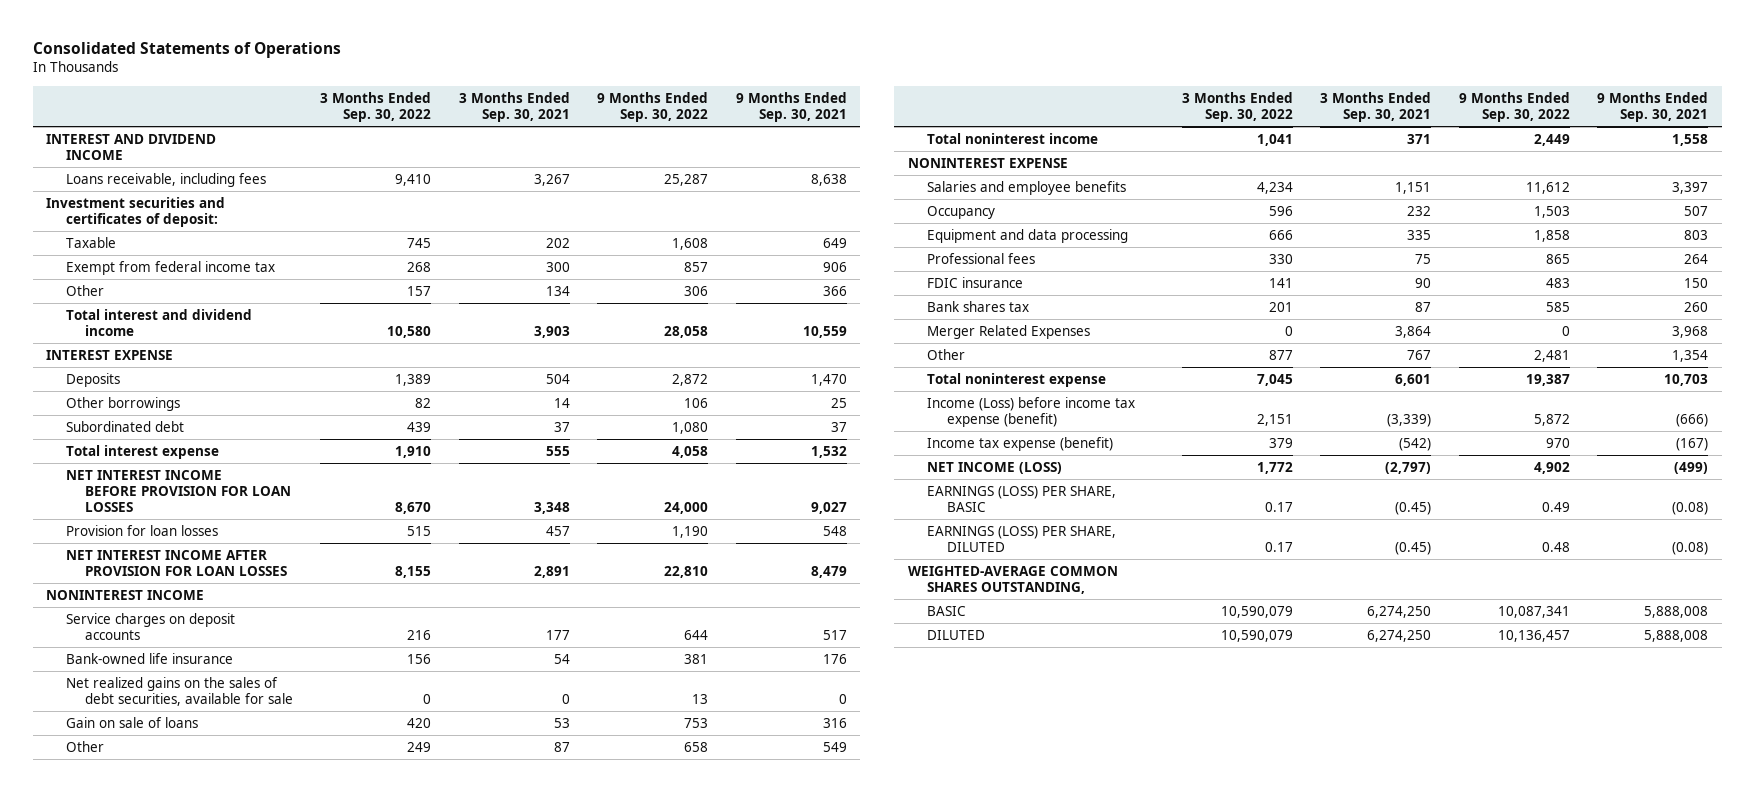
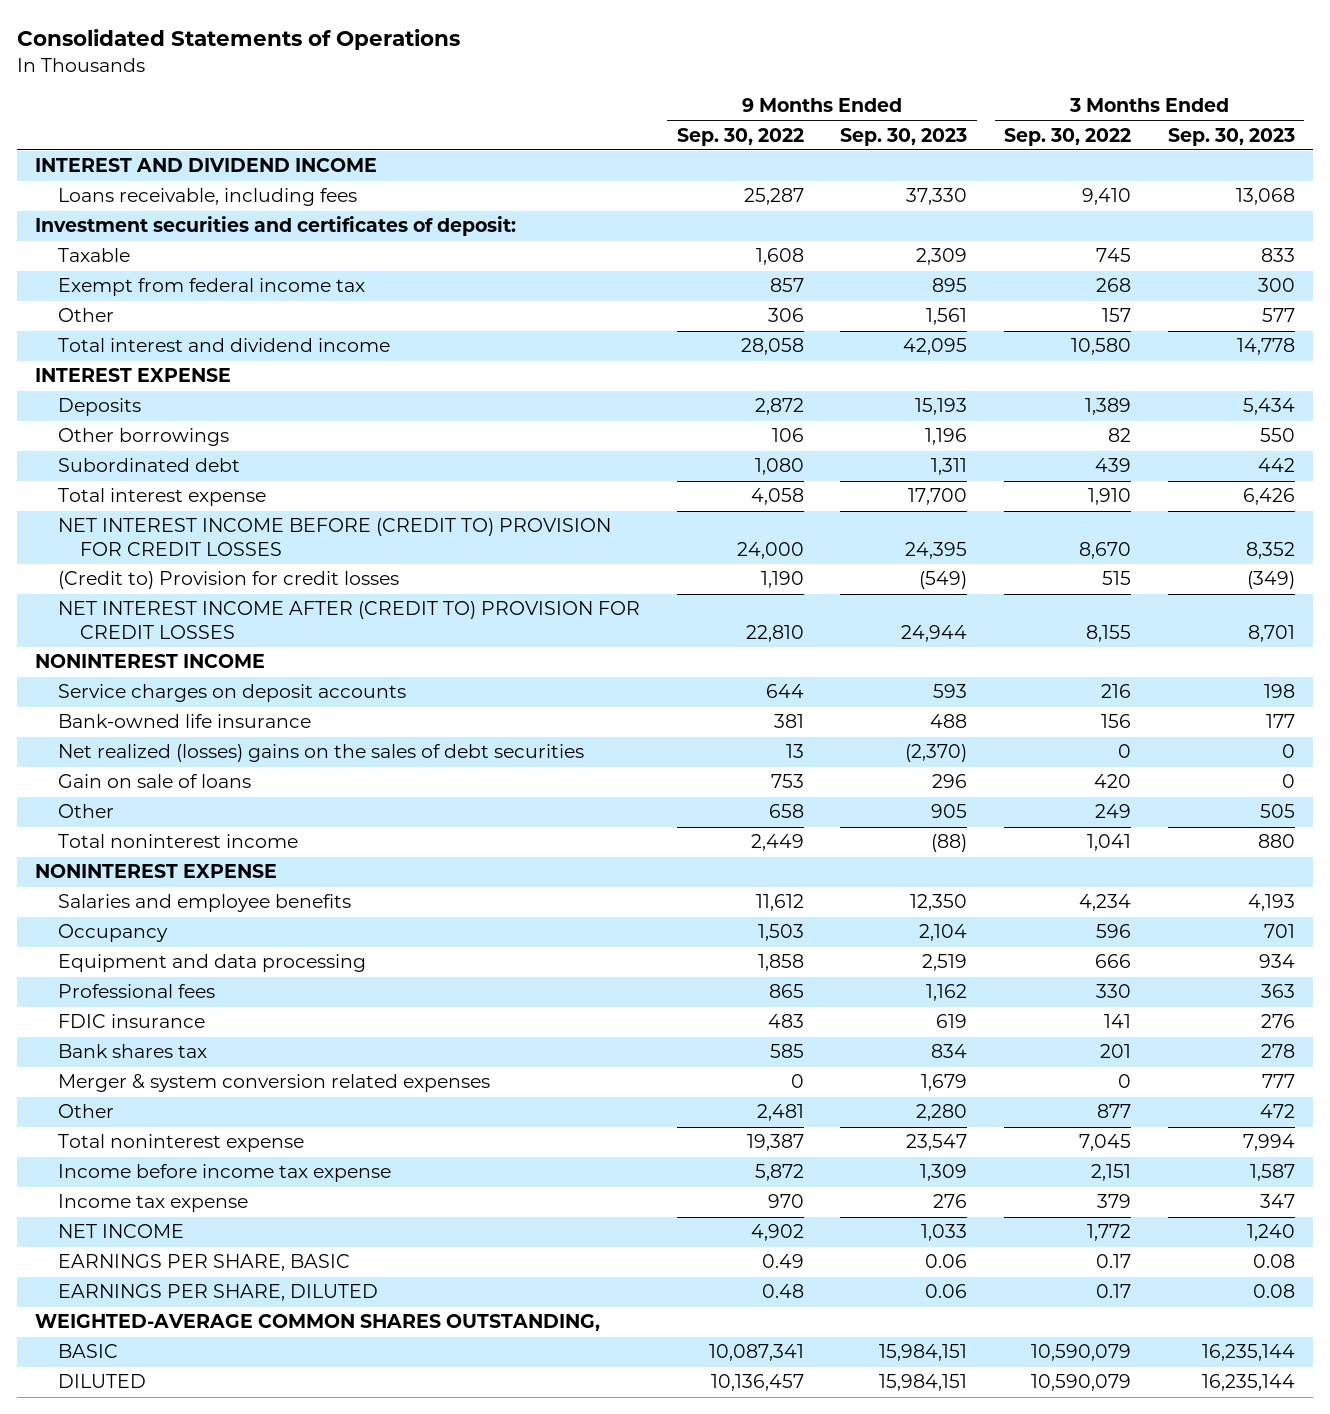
- | 3 Months Ended Sep. 30, 2022 | 3 Months Ended Sep. 30, 2021 | 9 Months Ended Sep. 30, 2022 | 9 Months Ended Sep. 30, 2021
+ | 9 Months Ended Sep. 30, 2022 | 9 Months Ended Sep. 30, 2023 | 3 Months Ended Sep. 30, 2022 | 3 Months Ended Sep. 30, 2023
- NET INTEREST INCOME BEFORE PROVISION FOR LOAN LOSSES | 8,670 | 3,348 | 24,000 | 9,027
- Provision for loan losses | 515 | 457 | 1,190 | 548
- NET INTEREST INCOME AFTER PROVISION FOR LOAN LOSSES | 8,155 | 2,891 | 22,810 | 8,479
+ NET INTEREST INCOME BEFORE (CREDIT TO) PROVISION FOR CREDIT LOSSES | 24,000 | 24,395 | 8,670 | 8,352
+ (Credit to) Provision for credit losses | 1,190 | (549) | 515 | (349)
+ NET INTEREST INCOME AFTER (CREDIT TO) PROVISION FOR CREDIT LOSSES | 22,810 | 24,944 | 8,155 | 8,701
- Net realized gains on the sales of debt securities, available for sale | 0 | 0 | 13 | 0
+ Net realized (losses) gains on the sales of debt securities | 13 | (2,370) | 0 | 0
- Merger Related Expenses | 0 | 3,864 | 0 | 3,968
+ Merger & system conversion related expenses | 0 | 1,679 | 0 | 777
- Income (Loss) before income tax expense (benefit) | 2,151 | (3,339) | 5,872 | (666)
- Income tax expense (benefit) | 379 | (542) | 970 | (167)
- NET INCOME (LOSS) | 1,772 | (2,797) | 4,902 | (499)
- EARNINGS (LOSS) PER SHARE, BASIC | 0.17 | (0.45) | 0.49 | (0.08)
- EARNINGS (LOSS) PER SHARE, DILUTED | 0.17 | (0.45) | 0.48 | (0.08)
+ Income before income tax expense | 5,872 | 1,309 | 2,151 | 1,587
+ Income tax expense | 970 | 276 | 379 | 347
+ NET INCOME | 4,902 | 1,033 | 1,772 | 1,240
+ EARNINGS PER SHARE, BASIC | 0.49 | 0.06 | 0.17 | 0.08
+ EARNINGS PER SHARE, DILUTED | 0.48 | 0.06 | 0.17 | 0.08

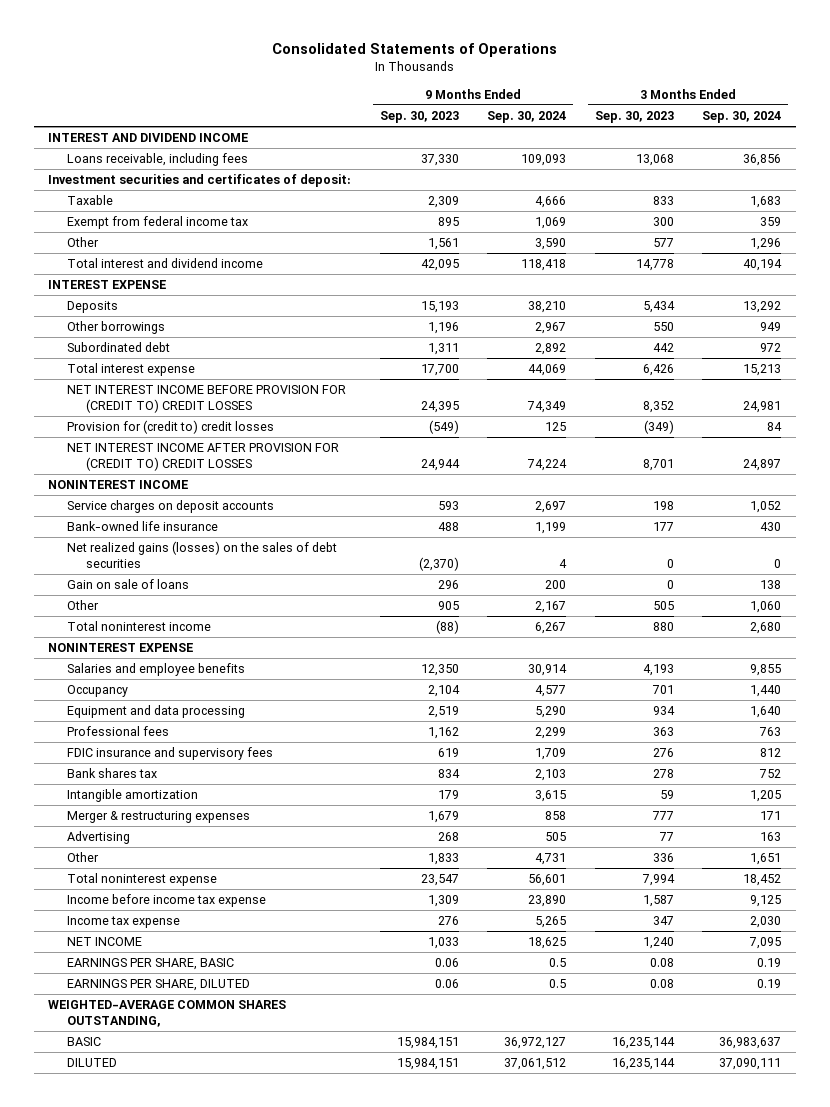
- | 9 Months Ended Sep. 30, 2022 | 9 Months Ended Sep. 30, 2023 | 3 Months Ended Sep. 30, 2022 | 3 Months Ended Sep. 30, 2023
+ | 9 Months Ended Sep. 30, 2023 | 9 Months Ended Sep. 30, 2024 | 3 Months Ended Sep. 30, 2023 | 3 Months Ended Sep. 30, 2024
- NET INTEREST INCOME BEFORE (CREDIT TO) PROVISION FOR CREDIT LOSSES | 24,000 | 24,395 | 8,670 | 8,352
- (Credit to) Provision for credit losses | 1,190 | (549) | 515 | (349)
- NET INTEREST INCOME AFTER (CREDIT TO) PROVISION FOR CREDIT LOSSES | 22,810 | 24,944 | 8,155 | 8,701
+ NET INTEREST INCOME BEFORE PROVISION FOR (CREDIT TO) CREDIT LOSSES | 24,395 | 74,349 | 8,352 | 24,981
+ Provision for (credit to) credit losses | (549) | 125 | (349) | 84
+ NET INTEREST INCOME AFTER PROVISION FOR (CREDIT TO) CREDIT LOSSES | 24,944 | 74,224 | 8,701 | 24,897
- Net realized (losses) gains on the sales of debt securities | 13 | (2,370) | 0 | 0
+ Net realized gains (losses) on the sales of debt securities | (2,370) | 4 | 0 | 0
- FDIC insurance | 483 | 619 | 141 | 276
+ FDIC insurance and supervisory fees | 619 | 1,709 | 276 | 812
- Merger & system conversion related expenses | 0 | 1,679 | 0 | 777
- Other | 2,481 | 2,280 | 877 | 472
+ Intangible amortization | 179 | 3,615 | 59 | 1,205
+ Merger & restructuring expenses | 1,679 | 858 | 777 | 171
+ Advertising | 268 | 505 | 77 | 163
+ Other | 1,833 | 4,731 | 336 | 1,651

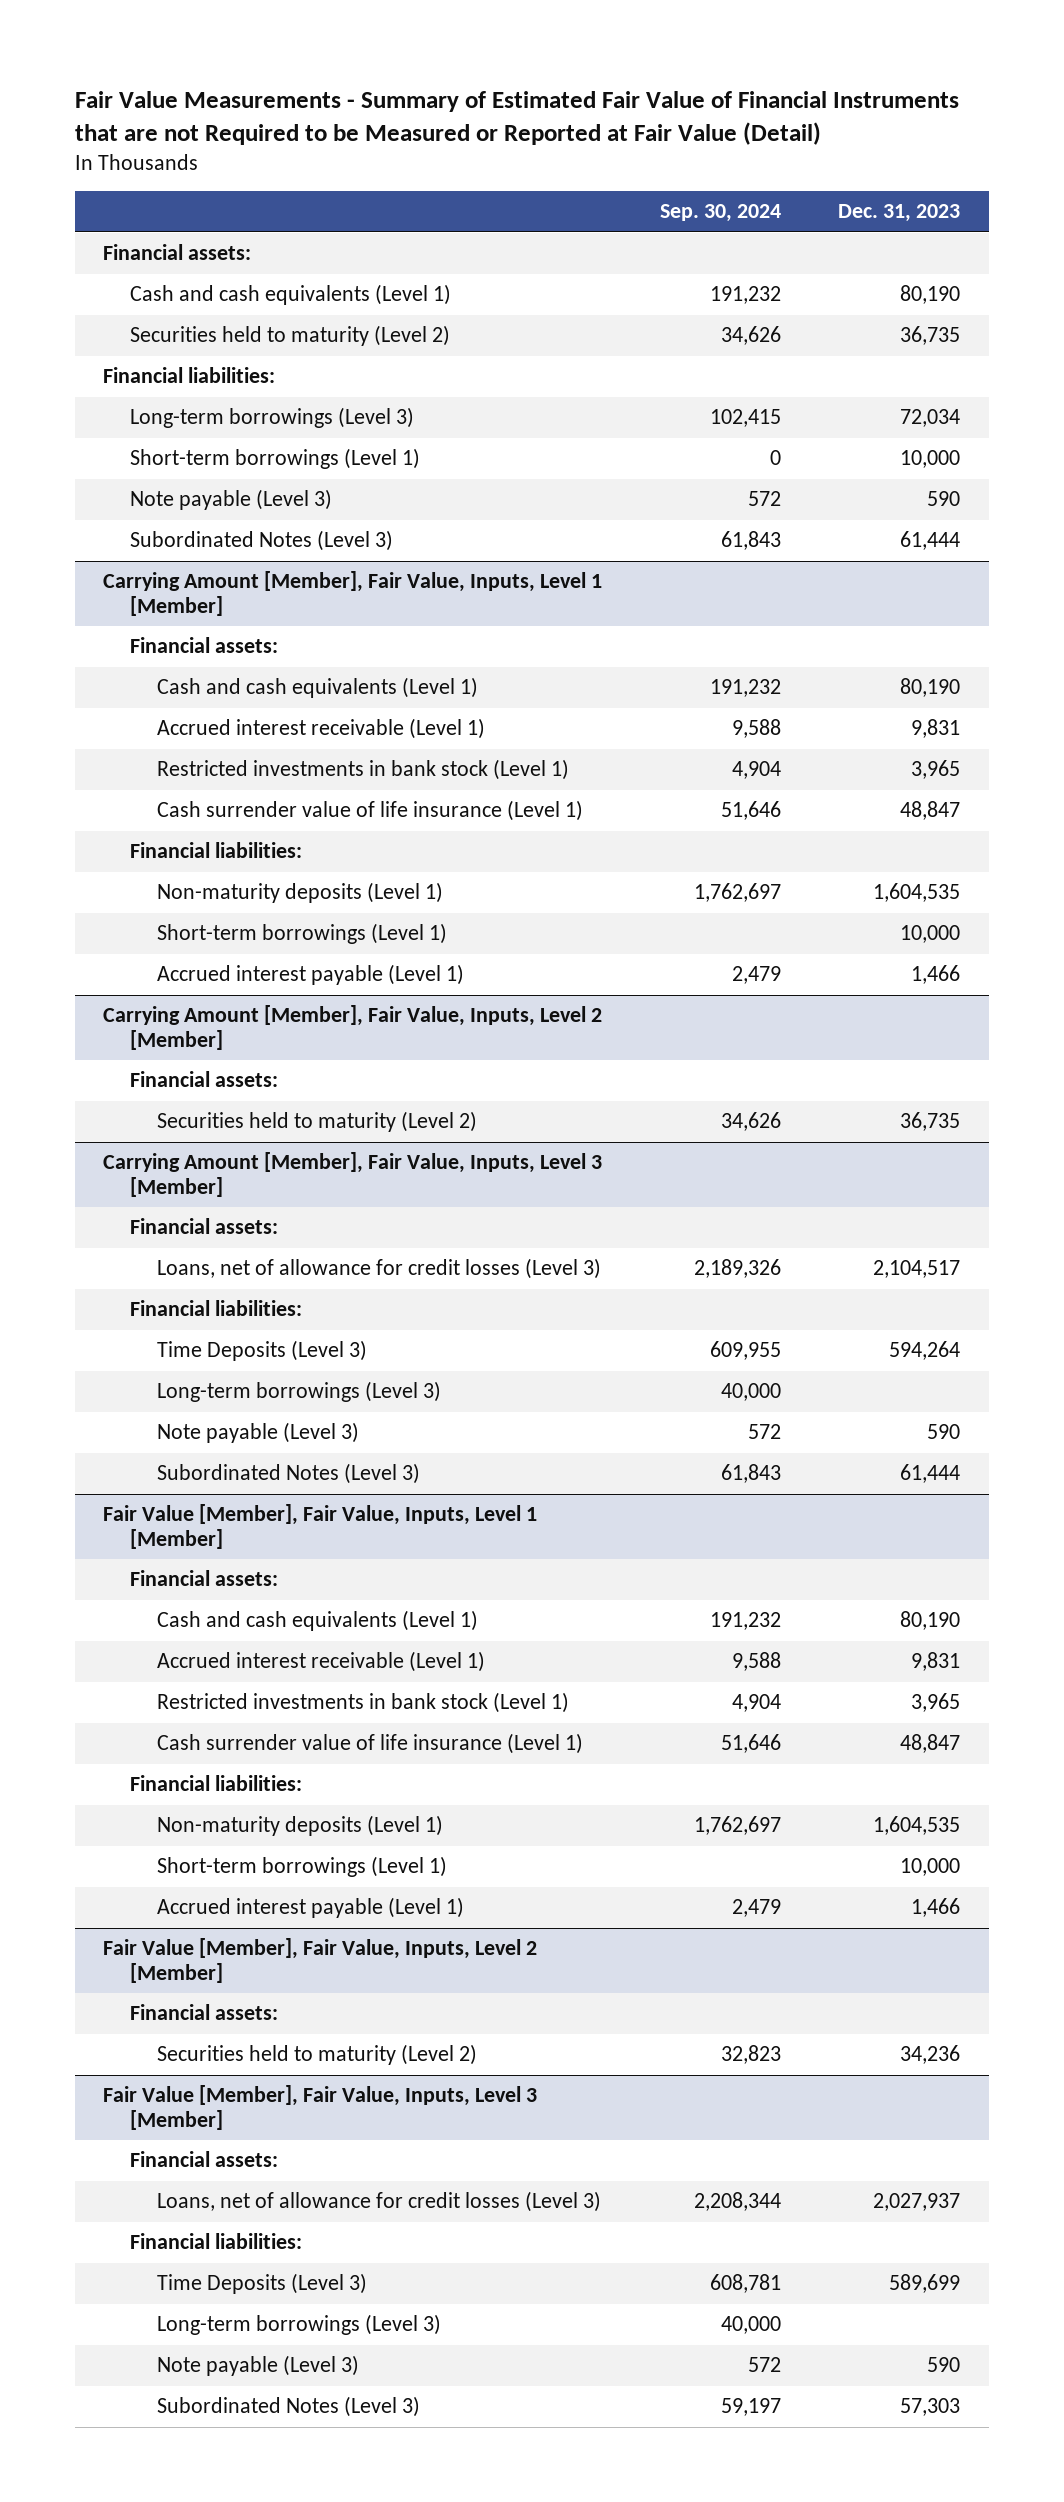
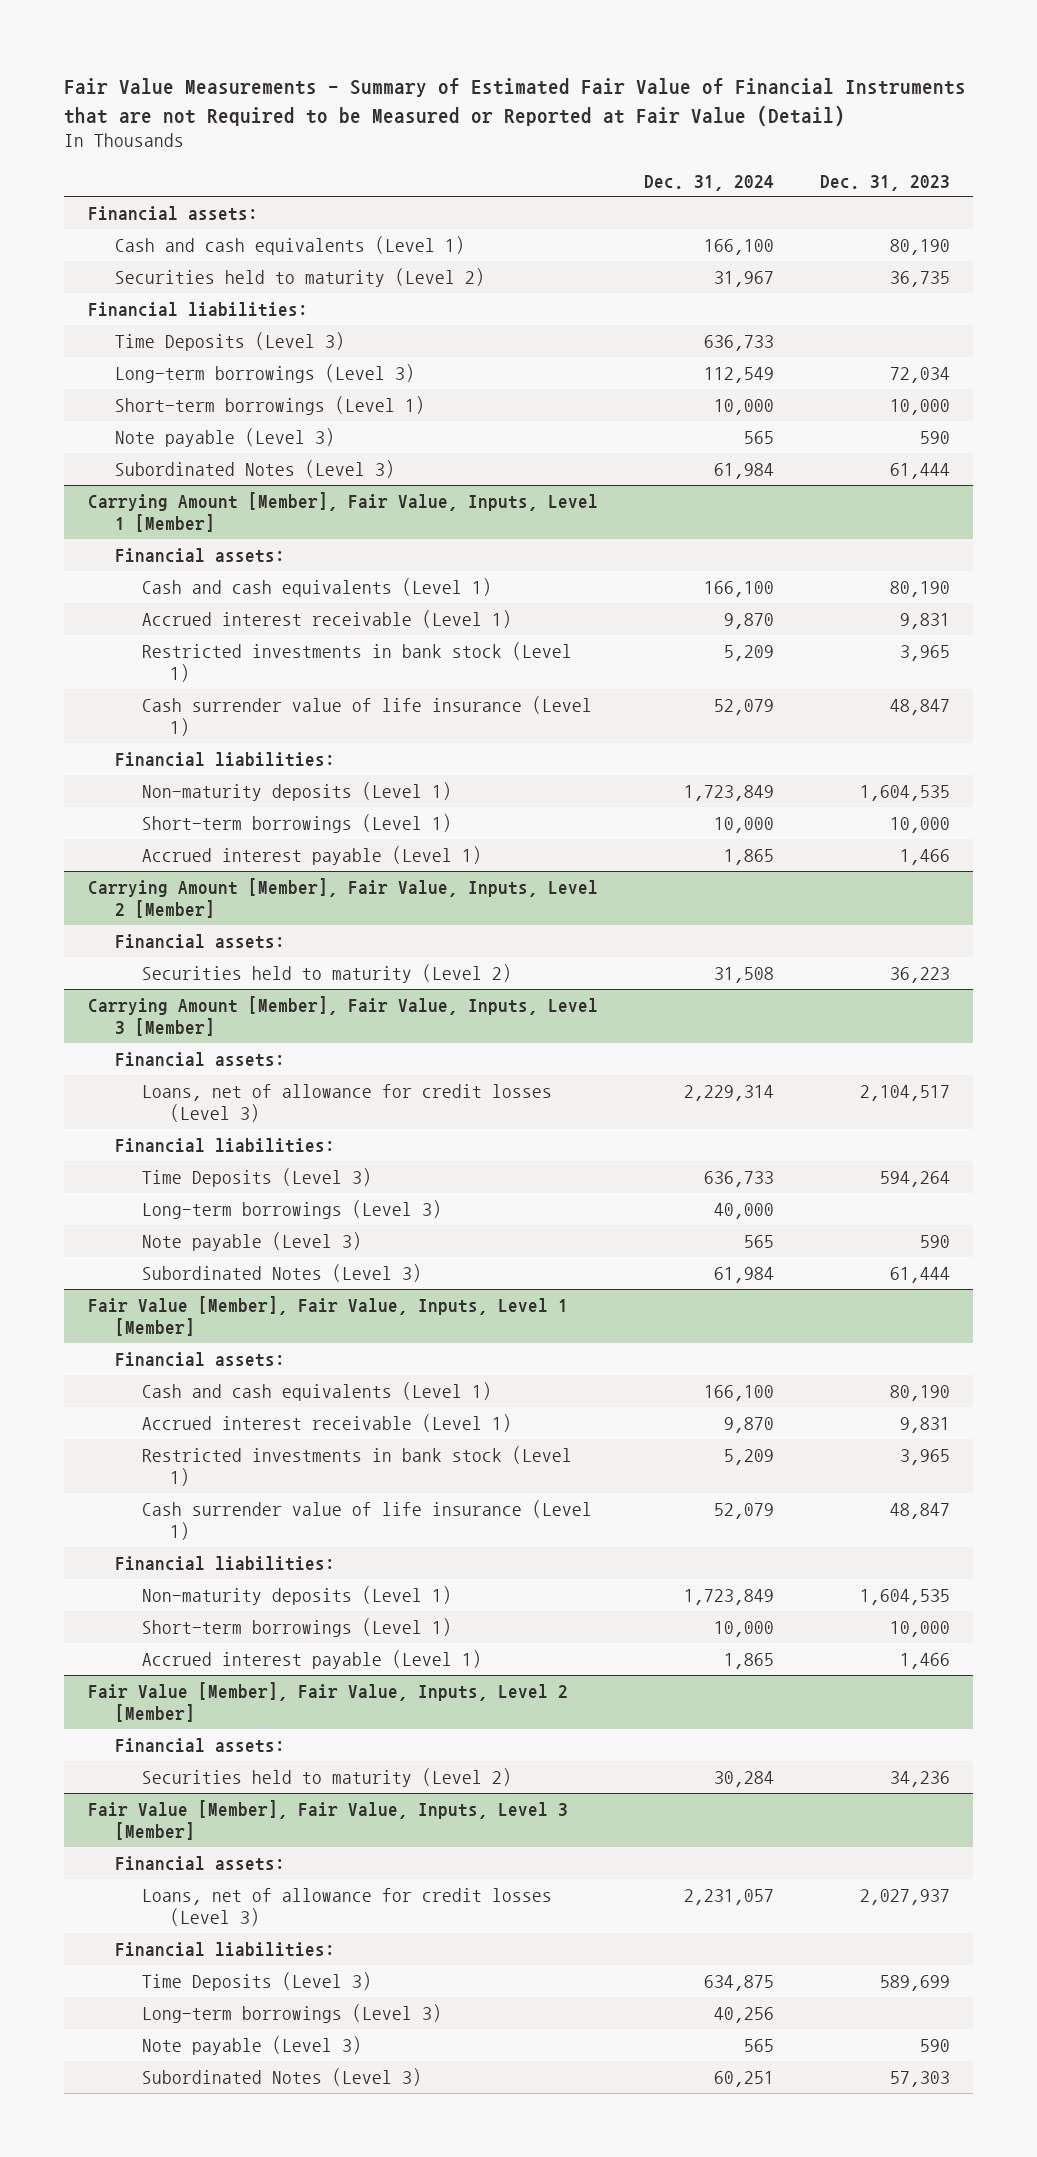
- | Sep. 30, 2024 | Dec. 31, 2023
+ | Dec. 31, 2024 | Dec. 31, 2023
+ Time Deposits (Level 3) | 636,733 |
@ Carrying Amount [Member], Fair Value, Inputs, Level 2 [Member]
- Securities held to maturity (Level 2) | 34,626 | 36,735
+ Securities held to maturity (Level 2) | 31,508 | 36,223

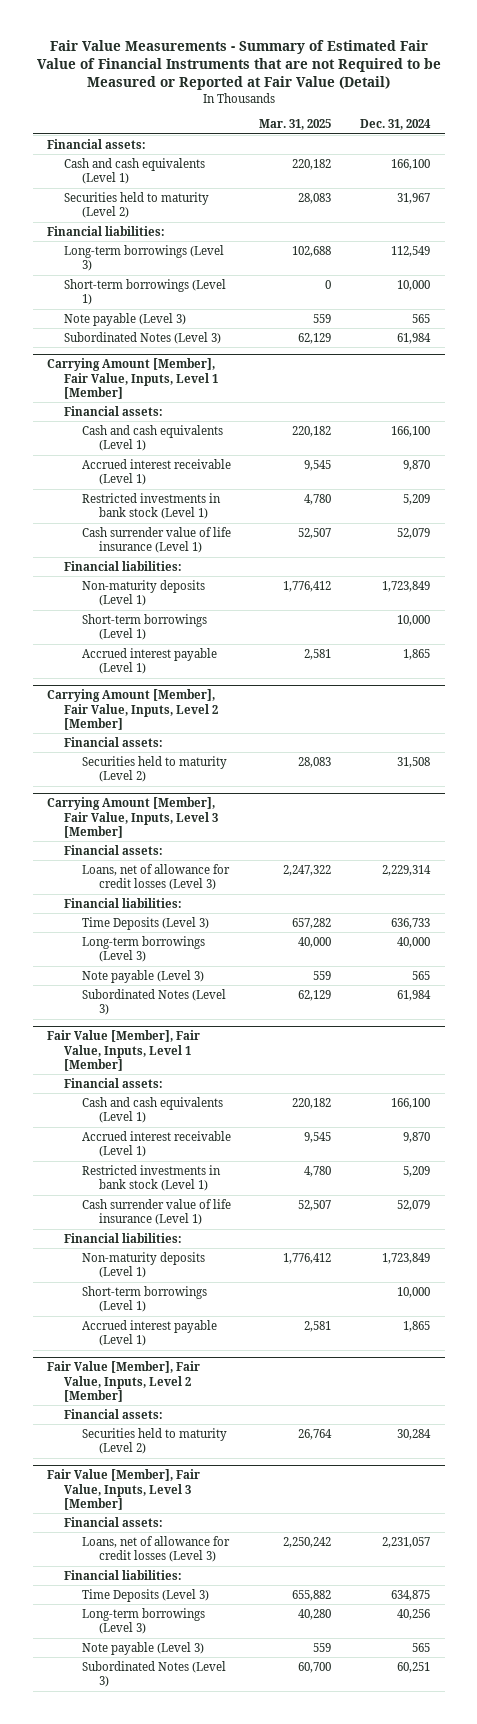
- | Dec. 31, 2024 | Dec. 31, 2023
+ | Mar. 31, 2025 | Dec. 31, 2024
- Time Deposits (Level 3) | 636,733 |

